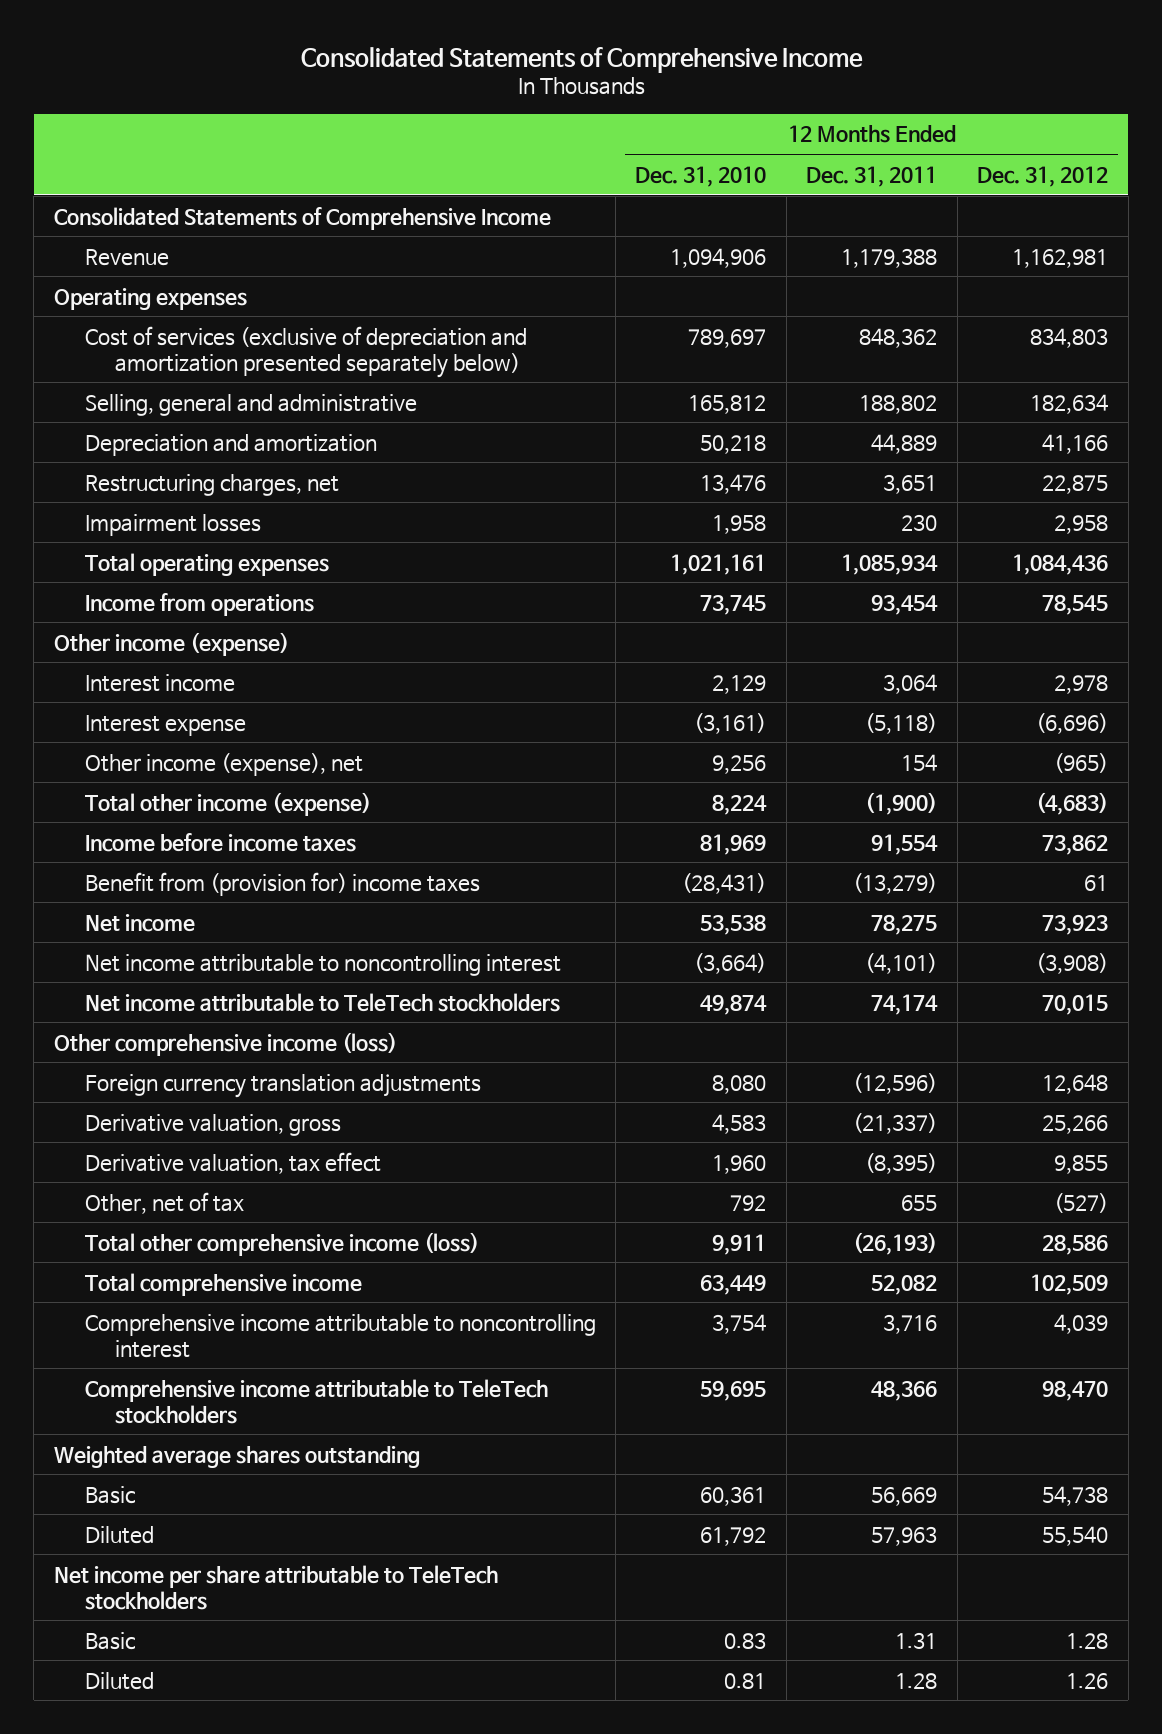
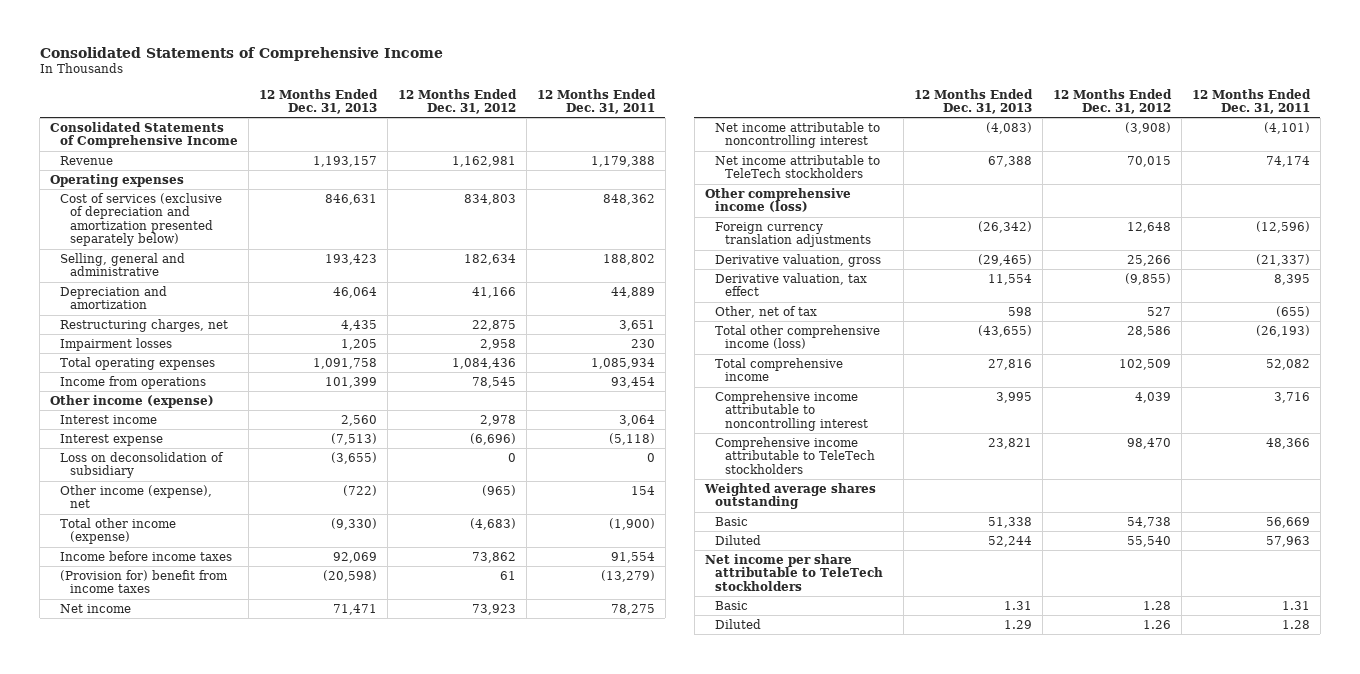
- | 12 Months Ended Dec. 31, 2010 | 12 Months Ended Dec. 31, 2011 | 12 Months Ended Dec. 31, 2012
+ | 12 Months Ended Dec. 31, 2013 | 12 Months Ended Dec. 31, 2012 | 12 Months Ended Dec. 31, 2011
+ Loss on deconsolidation of subsidiary | (3,655) | 0 | 0
- Benefit from (provision for) income taxes | (28,431) | (13,279) | 61
+ (Provision for) benefit from income taxes | (20,598) | 61 | (13,279)
- Derivative valuation, tax effect | 1,960 | (8,395) | 9,855
- Other, net of tax | 792 | 655 | (527)
+ Derivative valuation, tax effect | 11,554 | (9,855) | 8,395
+ Other, net of tax | 598 | 527 | (655)

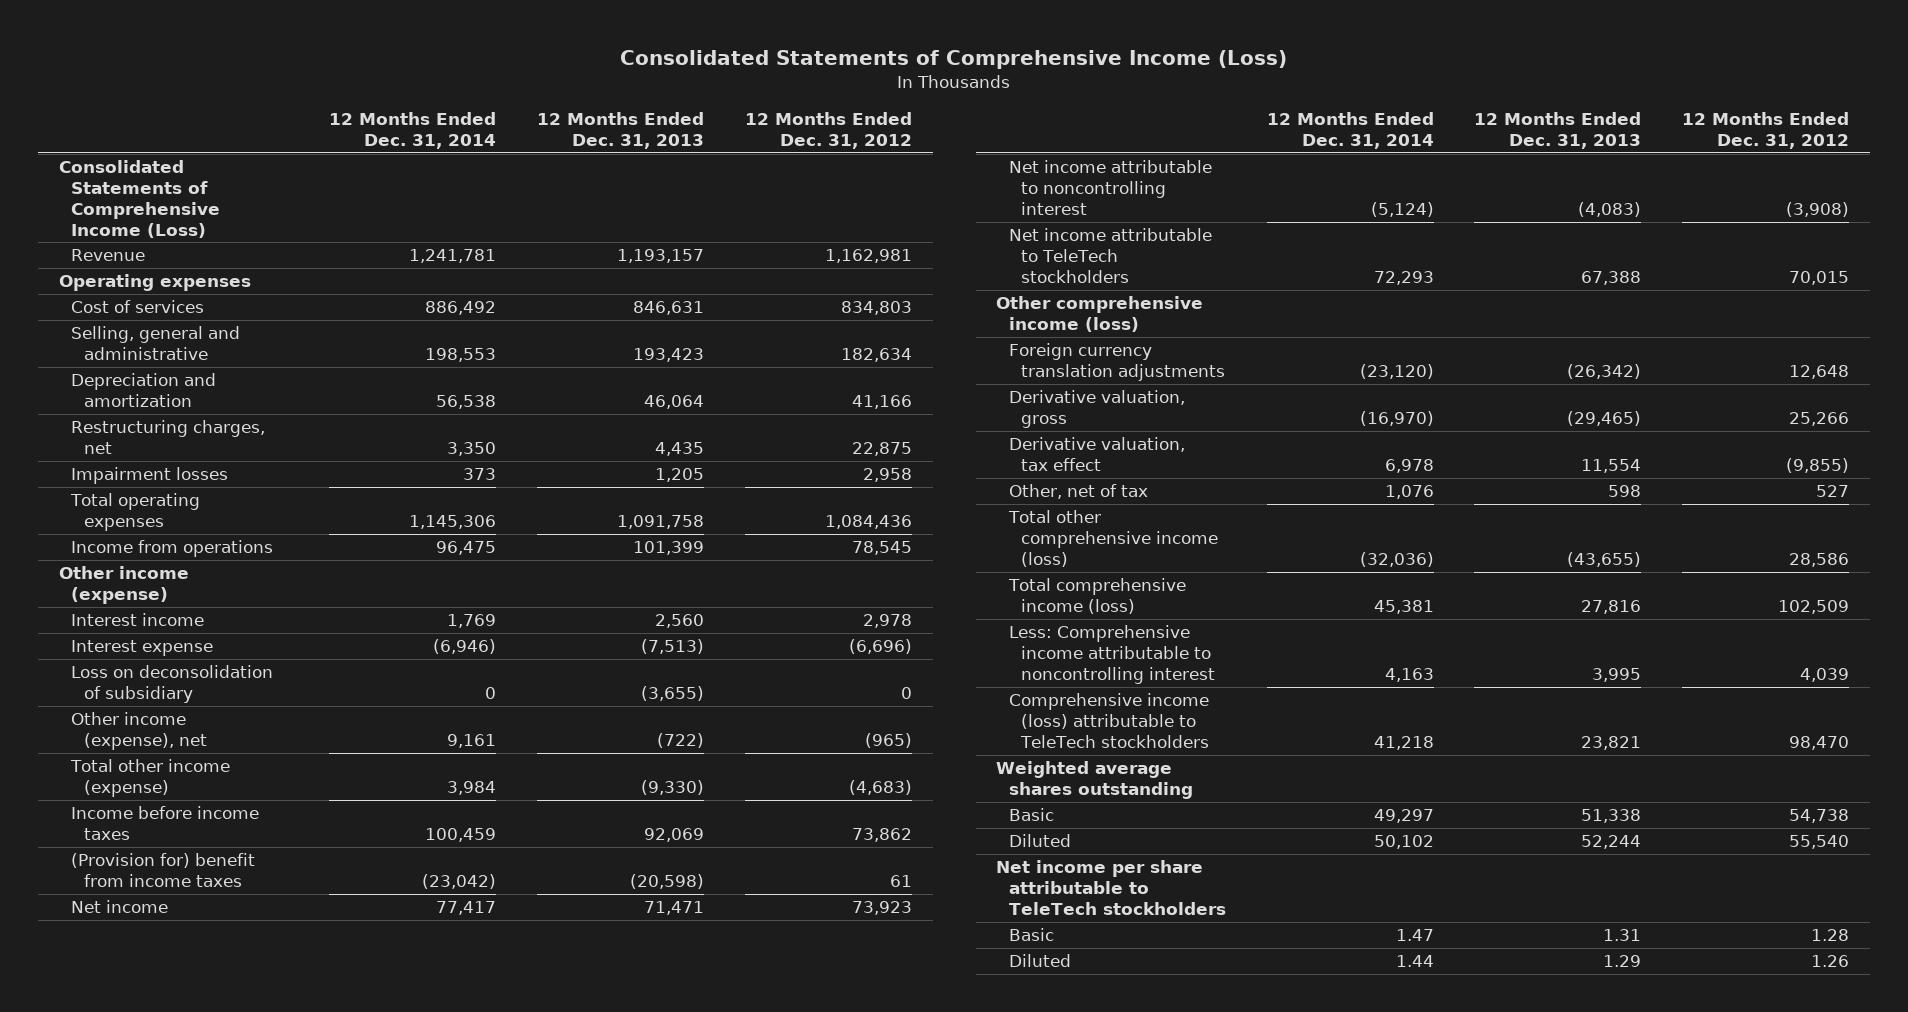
- Consolidated Statements of Comprehensive Income
+ Consolidated Statements of Comprehensive Income (Loss)
- | 12 Months Ended Dec. 31, 2013 | 12 Months Ended Dec. 31, 2012 | 12 Months Ended Dec. 31, 2011
+ | 12 Months Ended Dec. 31, 2014 | 12 Months Ended Dec. 31, 2013 | 12 Months Ended Dec. 31, 2012
- Consolidated Statements of Comprehensive Income
+ Consolidated Statements of Comprehensive Income (Loss)
- Cost of services (exclusive of depreciation and amortization presented separately below) | 846,631 | 834,803 | 848,362
+ Cost of services | 886,492 | 846,631 | 834,803
- Total comprehensive income | 27,816 | 102,509 | 52,082
- Comprehensive income attributable to noncontrolling interest | 3,995 | 4,039 | 3,716
- Comprehensive income attributable to TeleTech stockholders | 23,821 | 98,470 | 48,366
+ Total comprehensive income (loss) | 45,381 | 27,816 | 102,509
+ Less: Comprehensive income attributable to noncontrolling interest | 4,163 | 3,995 | 4,039
+ Comprehensive income (loss) attributable to TeleTech stockholders | 41,218 | 23,821 | 98,470

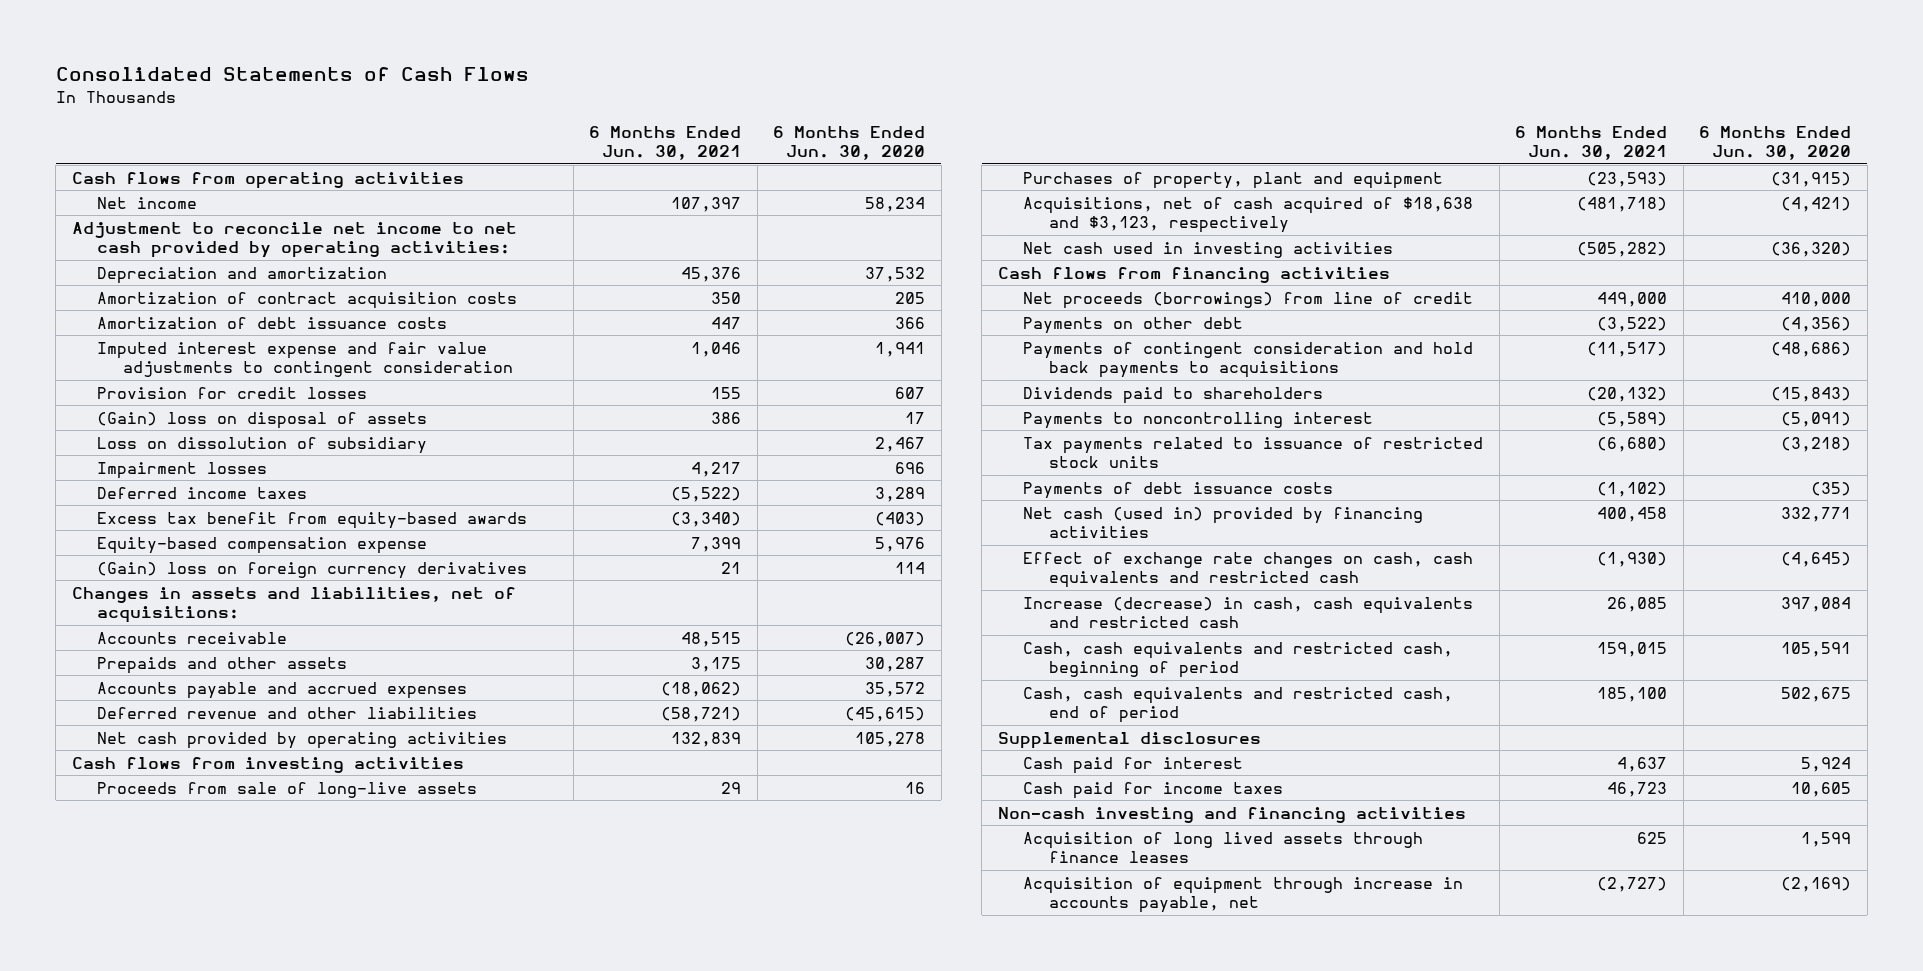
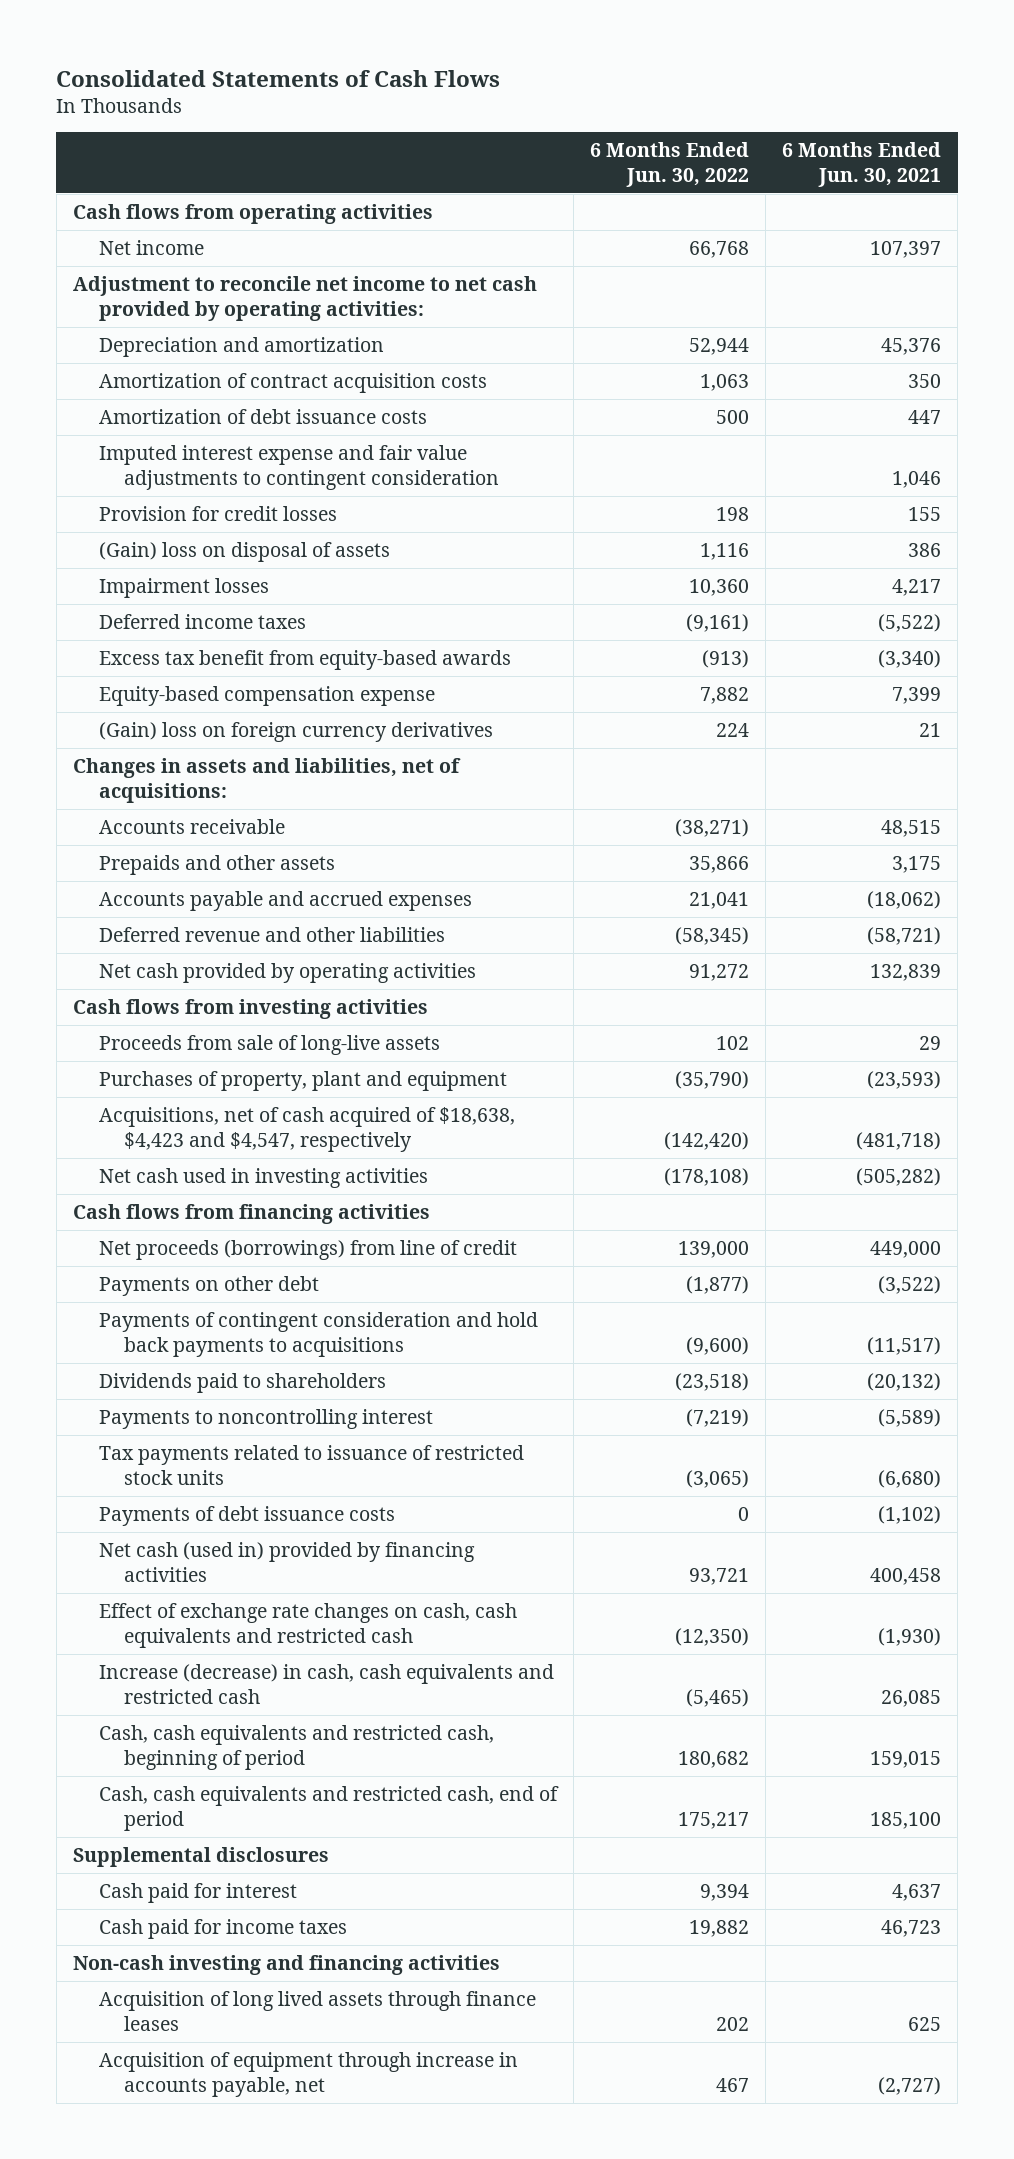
- | 6 Months Ended Jun. 30, 2021 | 6 Months Ended Jun. 30, 2020
+ | 6 Months Ended Jun. 30, 2022 | 6 Months Ended Jun. 30, 2021
- Loss on dissolution of subsidiary | | 2,467
- Acquisitions, net of cash acquired of $18,638 and $3,123, respectively | (481,718) | (4,421)
+ Acquisitions, net of cash acquired of $18,638, $4,423 and $4,547, respectively | (142,420) | (481,718)

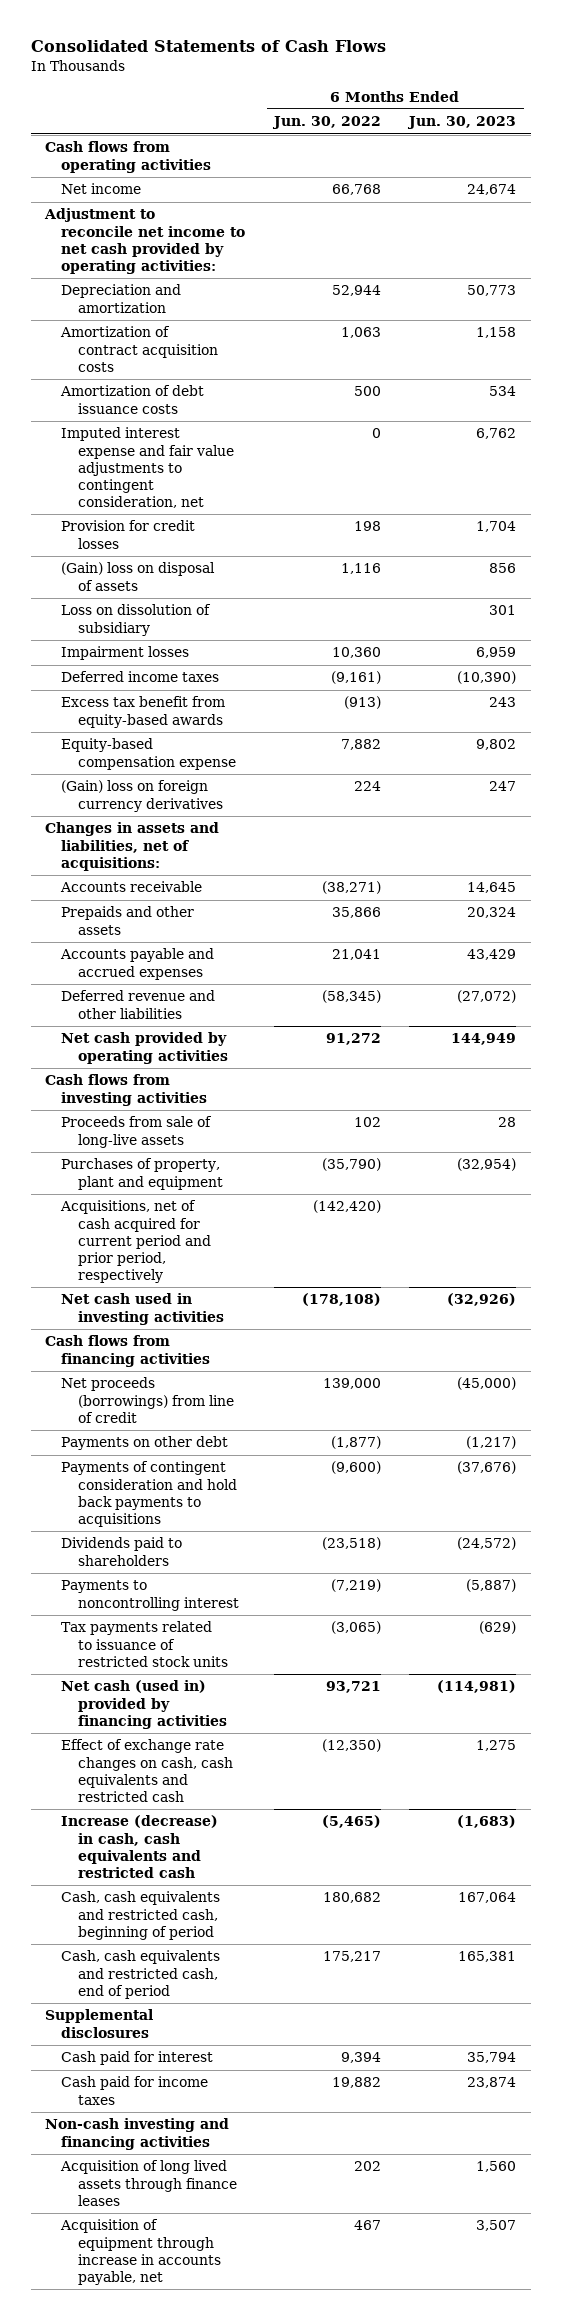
- | 6 Months Ended Jun. 30, 2022 | 6 Months Ended Jun. 30, 2021
+ | 6 Months Ended Jun. 30, 2022 | 6 Months Ended Jun. 30, 2023
- Imputed interest expense and fair value adjustments to contingent consideration | | 1,046
+ Imputed interest expense and fair value adjustments to contingent consideration, net | 0 | 6,762
+ Loss on dissolution of subsidiary | | 301
- Acquisitions, net of cash acquired of $18,638, $4,423 and $4,547, respectively | (142,420) | (481,718)
+ Acquisitions, net of cash acquired for current period and prior period, respectively | (142,420) |
- Payments of debt issuance costs | 0 | (1,102)

